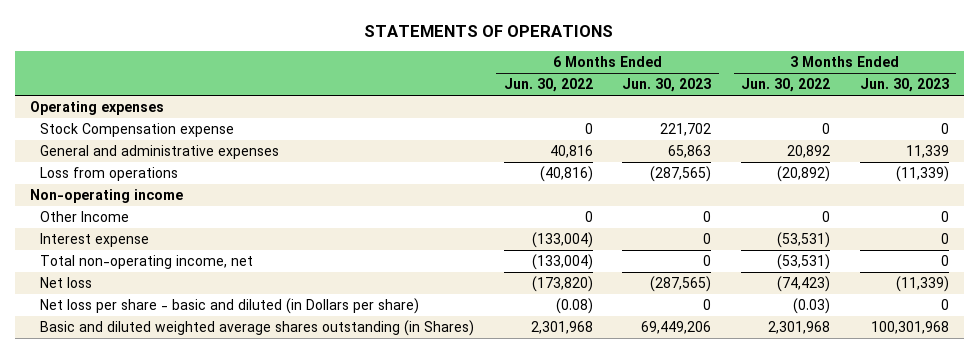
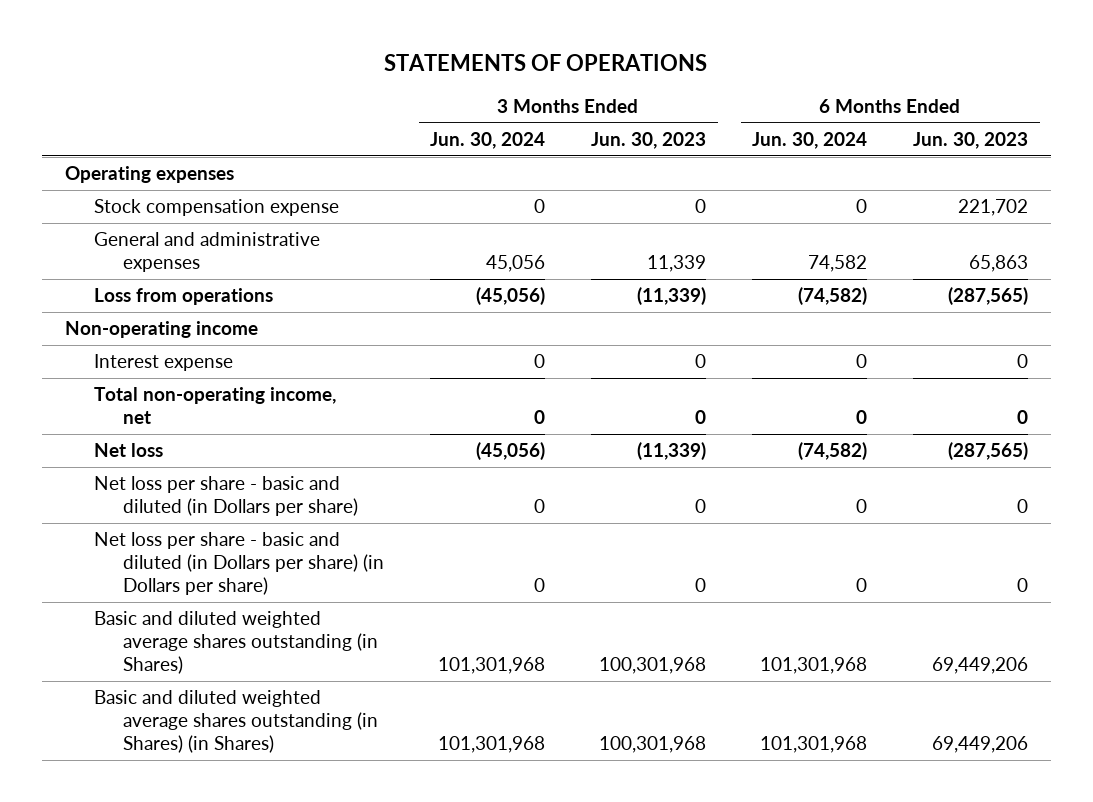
- | 6 Months Ended Jun. 30, 2022 | 6 Months Ended Jun. 30, 2023 | 3 Months Ended Jun. 30, 2022 | 3 Months Ended Jun. 30, 2023
+ | 3 Months Ended Jun. 30, 2024 | 3 Months Ended Jun. 30, 2023 | 6 Months Ended Jun. 30, 2024 | 6 Months Ended Jun. 30, 2023
- Stock Compensation expense | 0 | 221,702 | 0 | 0
+ Stock compensation expense | 0 | 0 | 0 | 221,702
- Other Income | 0 | 0 | 0 | 0
+ Net loss per share - basic and diluted (in Dollars per share) (in Dollars per share) | 0 | 0 | 0 | 0
+ Basic and diluted weighted average shares outstanding (in Shares) (in Shares) | 101,301,968 | 100,301,968 | 101,301,968 | 69,449,206

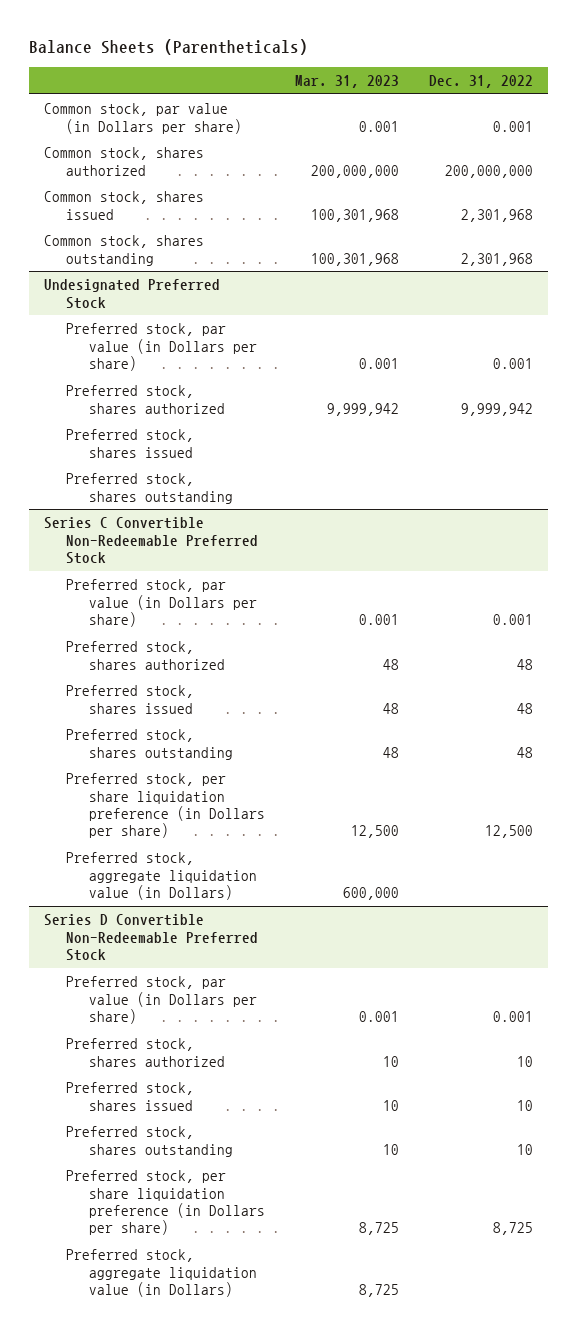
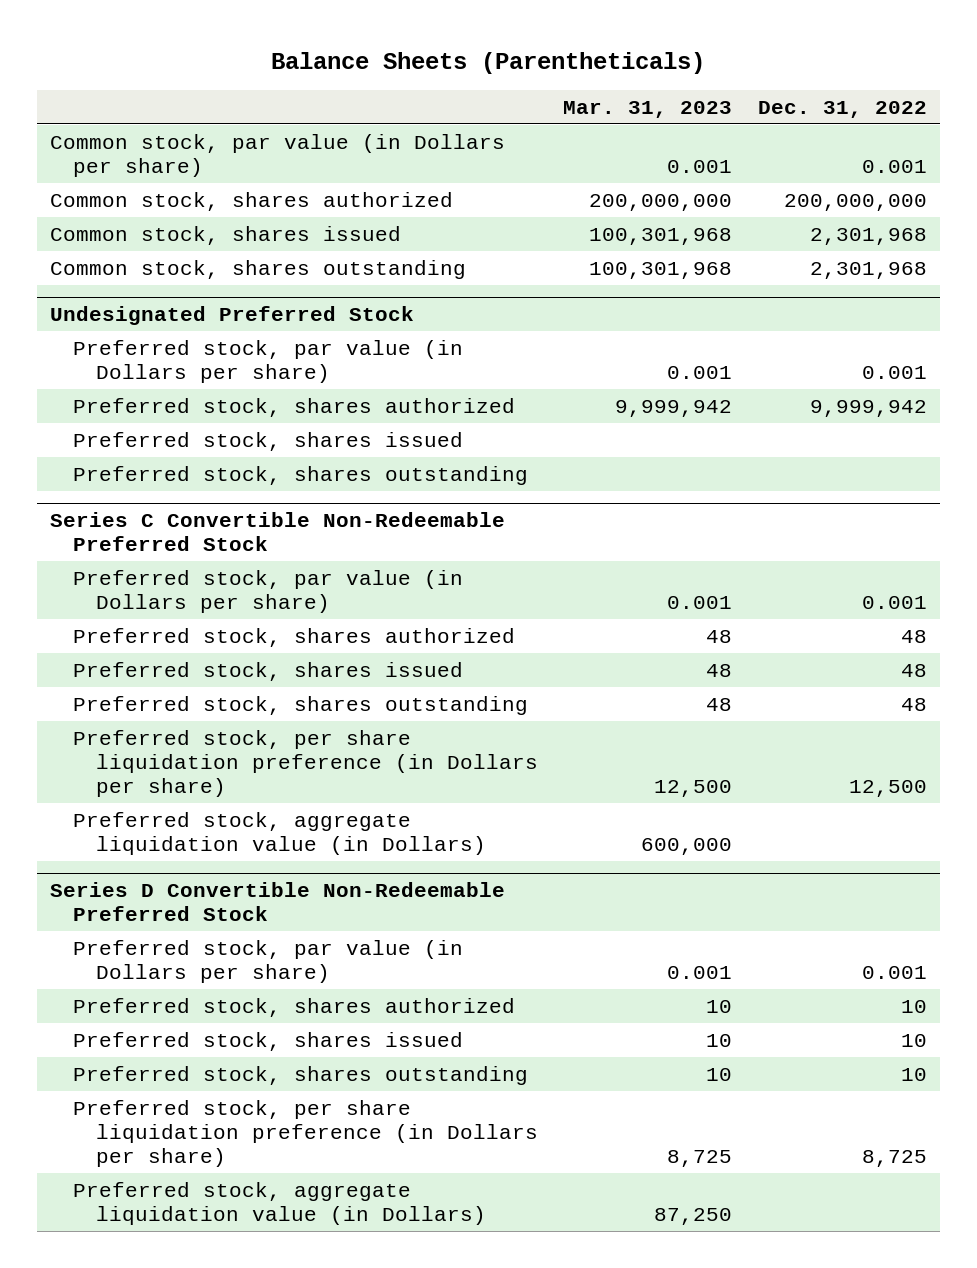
@ Series D Convertible Non-Redeemable Preferred Stock
- Preferred stock, aggregate liquidation value (in Dollars) | 8,725 |
+ Preferred stock, aggregate liquidation value (in Dollars) | 87,250 |

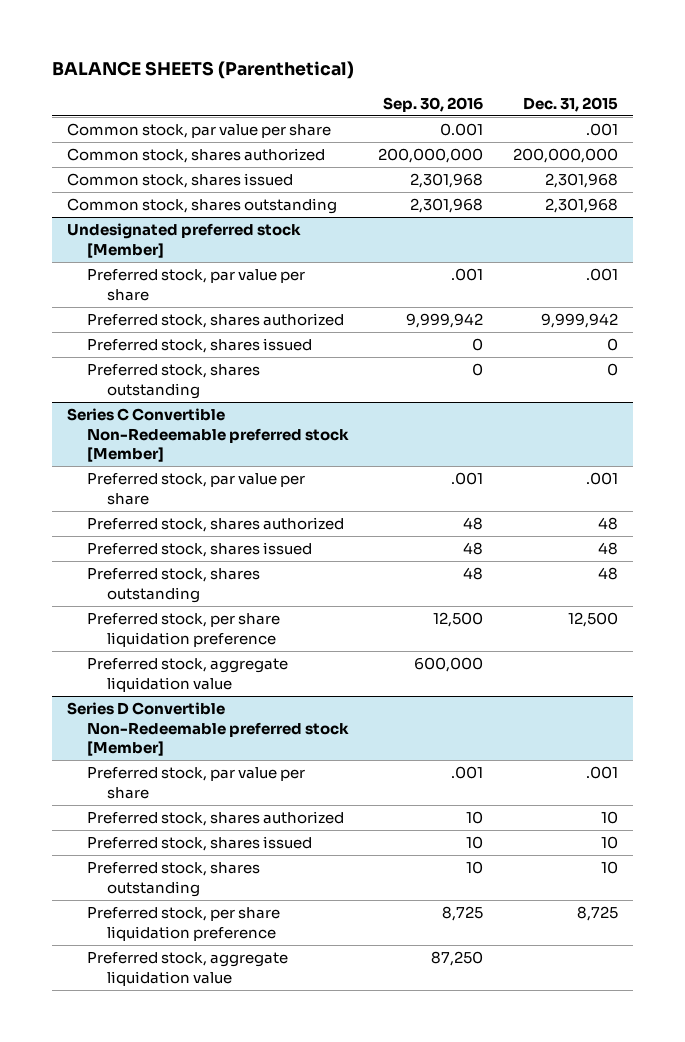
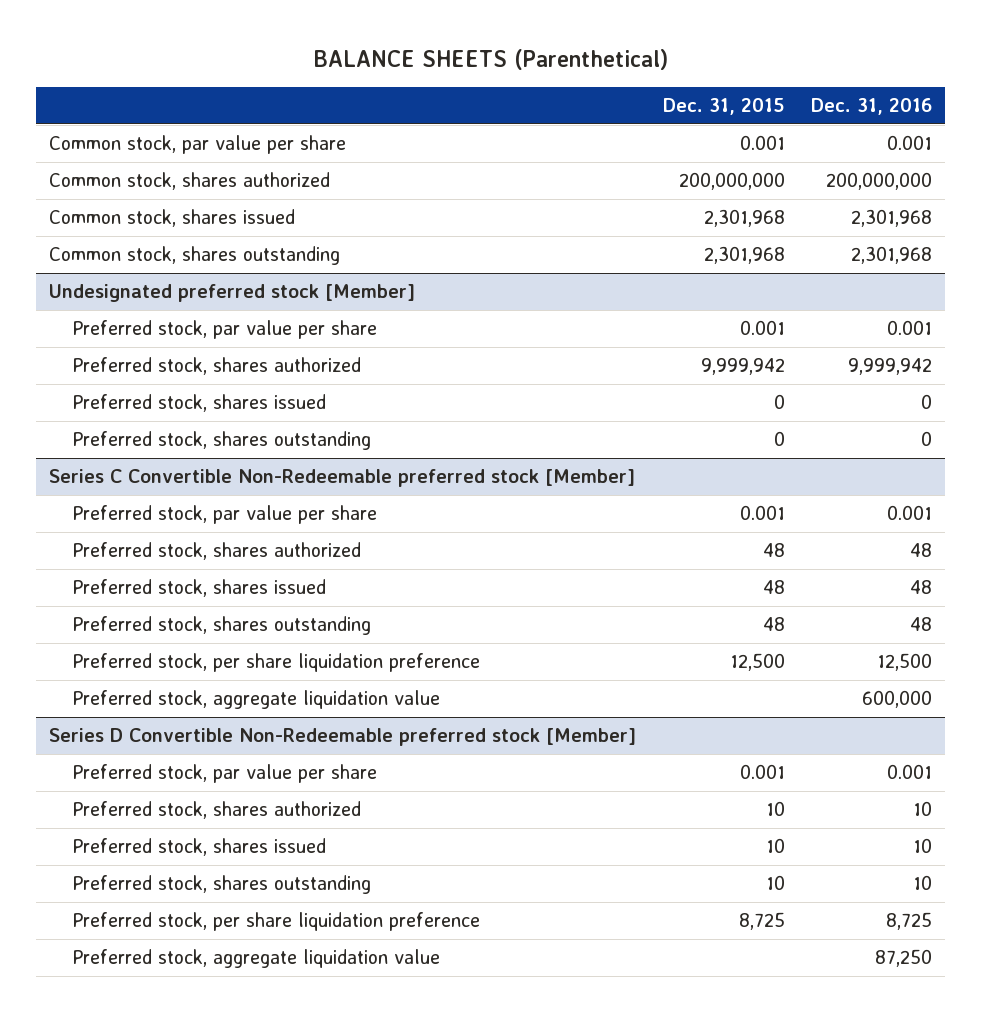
- | Sep. 30, 2016 | Dec. 31, 2015
+ | Dec. 31, 2015 | Dec. 31, 2016
- Common stock, par value per share | 0.001 | .001
+ Common stock, par value per share | 0.001 | 0.001
@ Undesignated preferred stock [Member]
- Preferred stock, par value per share | .001 | .001
+ Preferred stock, par value per share | 0.001 | 0.001
@ Series C Convertible Non-Redeemable preferred stock [Member]
- Preferred stock, par value per share | .001 | .001
+ Preferred stock, par value per share | 0.001 | 0.001
@ Series D Convertible Non-Redeemable preferred stock [Member]
- Preferred stock, par value per share | .001 | .001
+ Preferred stock, par value per share | 0.001 | 0.001

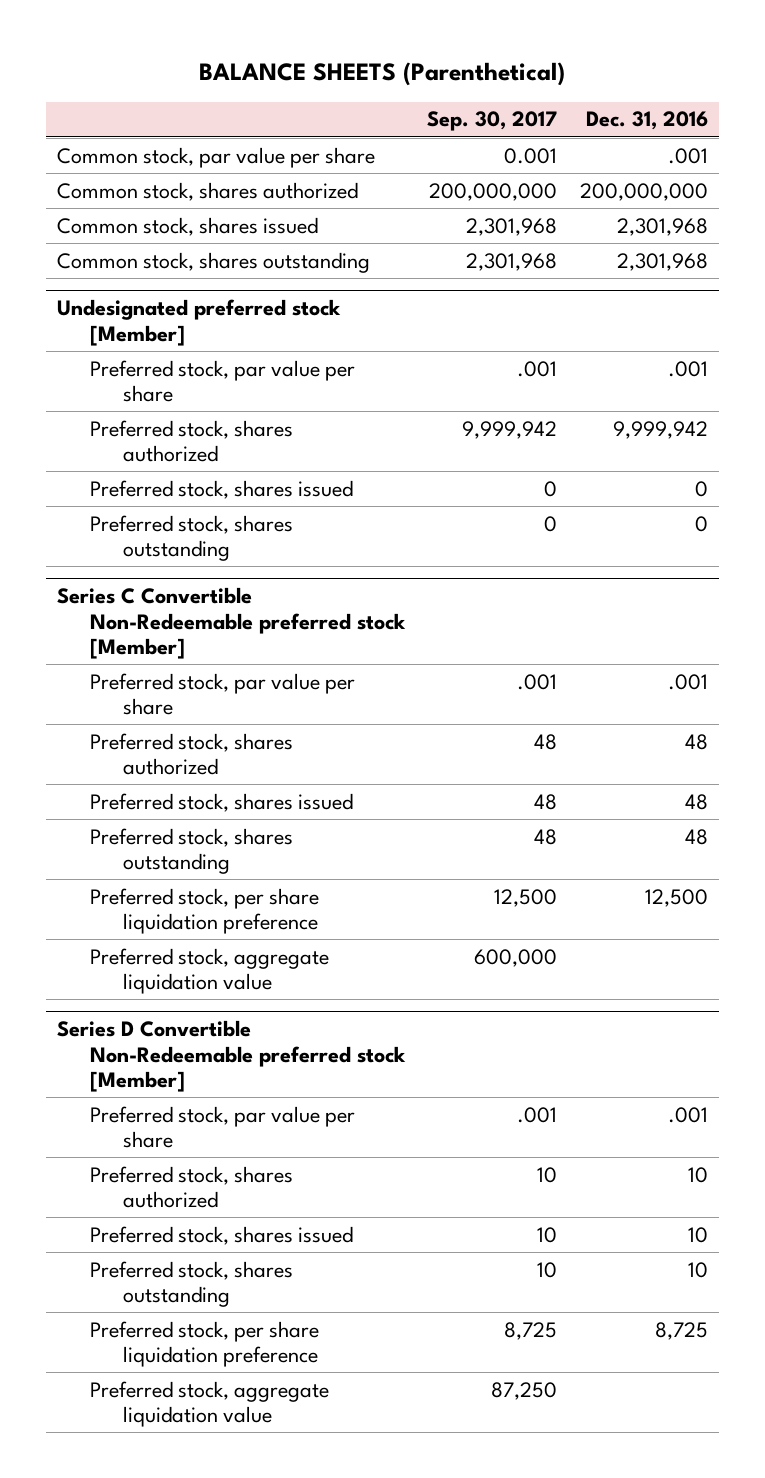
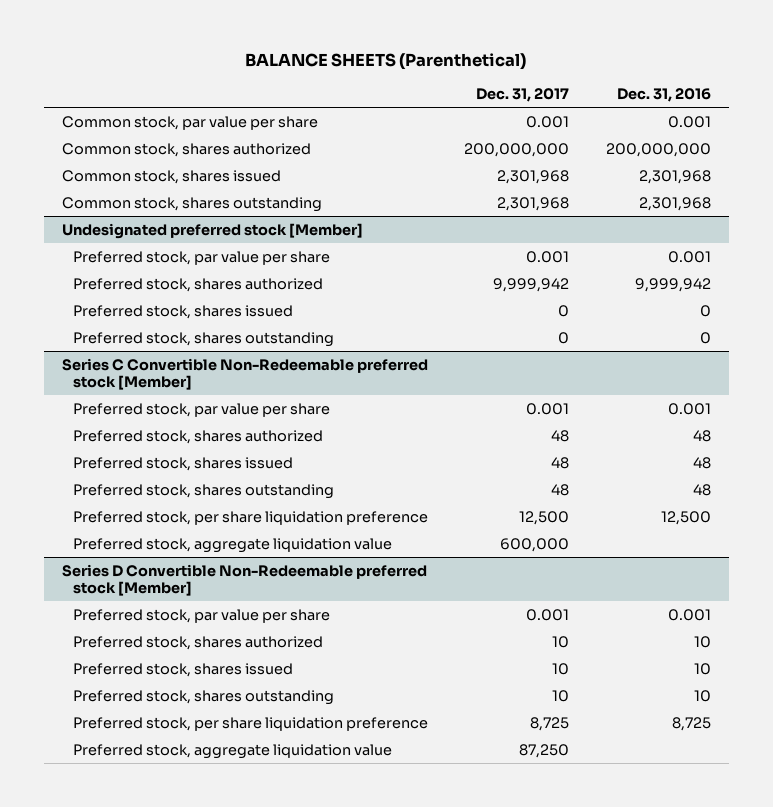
- | Sep. 30, 2017 | Dec. 31, 2016
+ | Dec. 31, 2017 | Dec. 31, 2016
- Common stock, par value per share | 0.001 | .001
+ Common stock, par value per share | 0.001 | 0.001
@ Undesignated preferred stock [Member]
- Preferred stock, par value per share | .001 | .001
+ Preferred stock, par value per share | 0.001 | 0.001
@ Series C Convertible Non-Redeemable preferred stock [Member]
- Preferred stock, par value per share | .001 | .001
+ Preferred stock, par value per share | 0.001 | 0.001
@ Series D Convertible Non-Redeemable preferred stock [Member]
- Preferred stock, par value per share | .001 | .001
+ Preferred stock, par value per share | 0.001 | 0.001

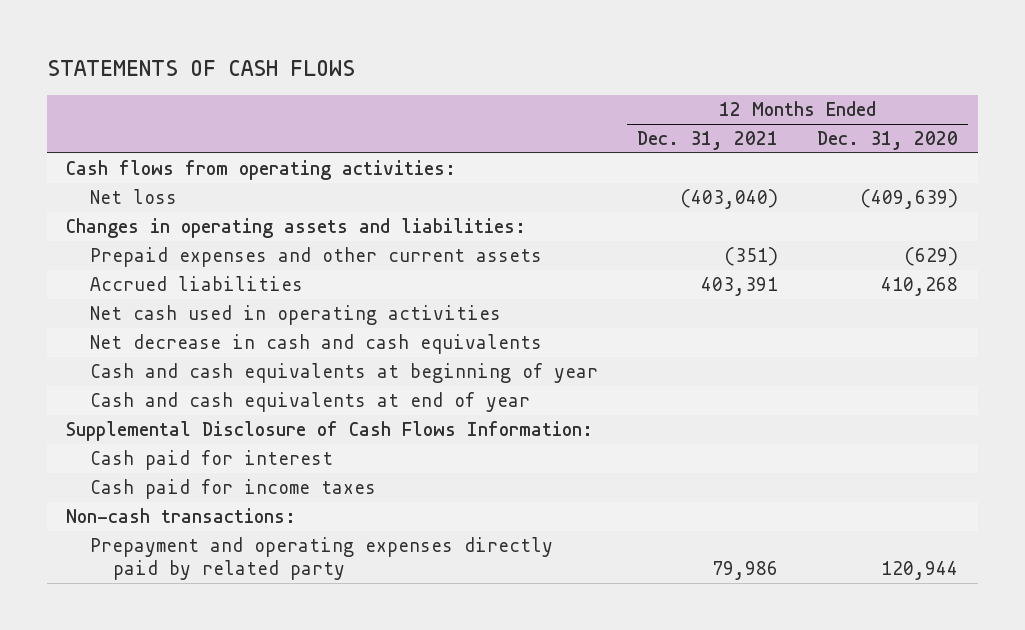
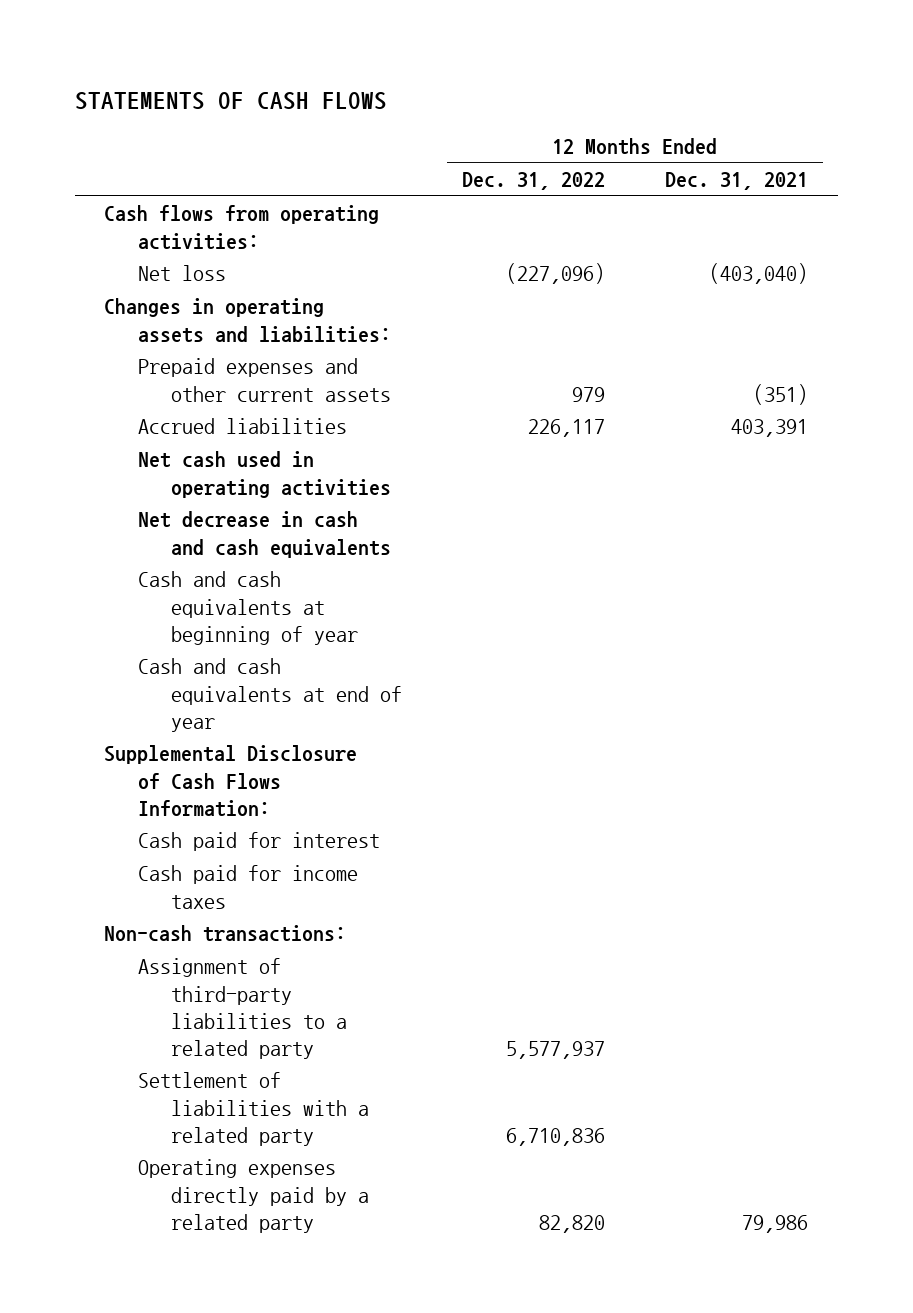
- | 12 Months Ended Dec. 31, 2021 | 12 Months Ended Dec. 31, 2020
+ | 12 Months Ended Dec. 31, 2022 | 12 Months Ended Dec. 31, 2021
- Prepayment and operating expenses directly paid by related party | 79,986 | 120,944
+ Assignment of third-party liabilities to a related party | 5,577,937 |
+ Settlement of liabilities with a related party | 6,710,836 |
+ Operating expenses directly paid by a related party | 82,820 | 79,986

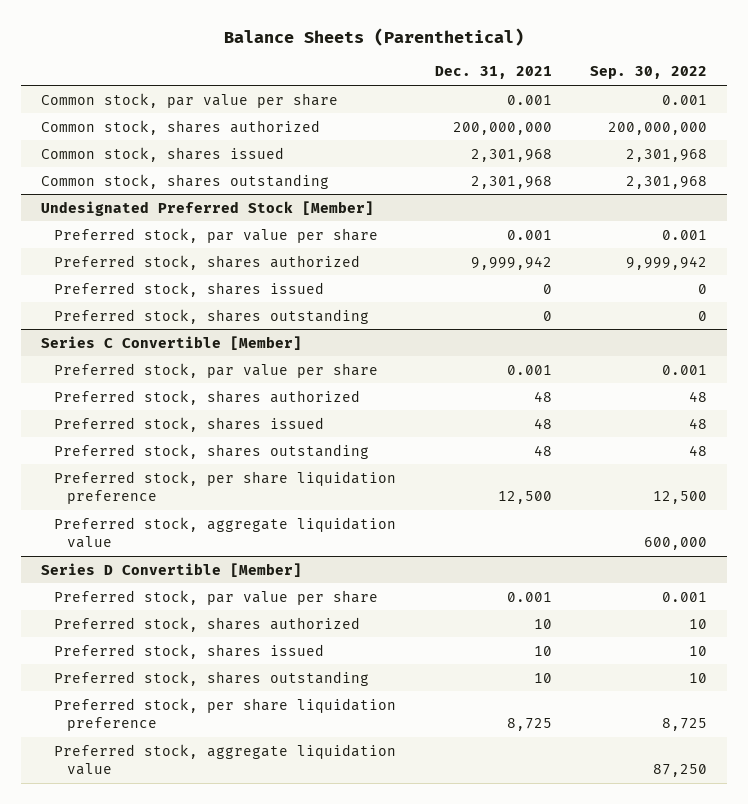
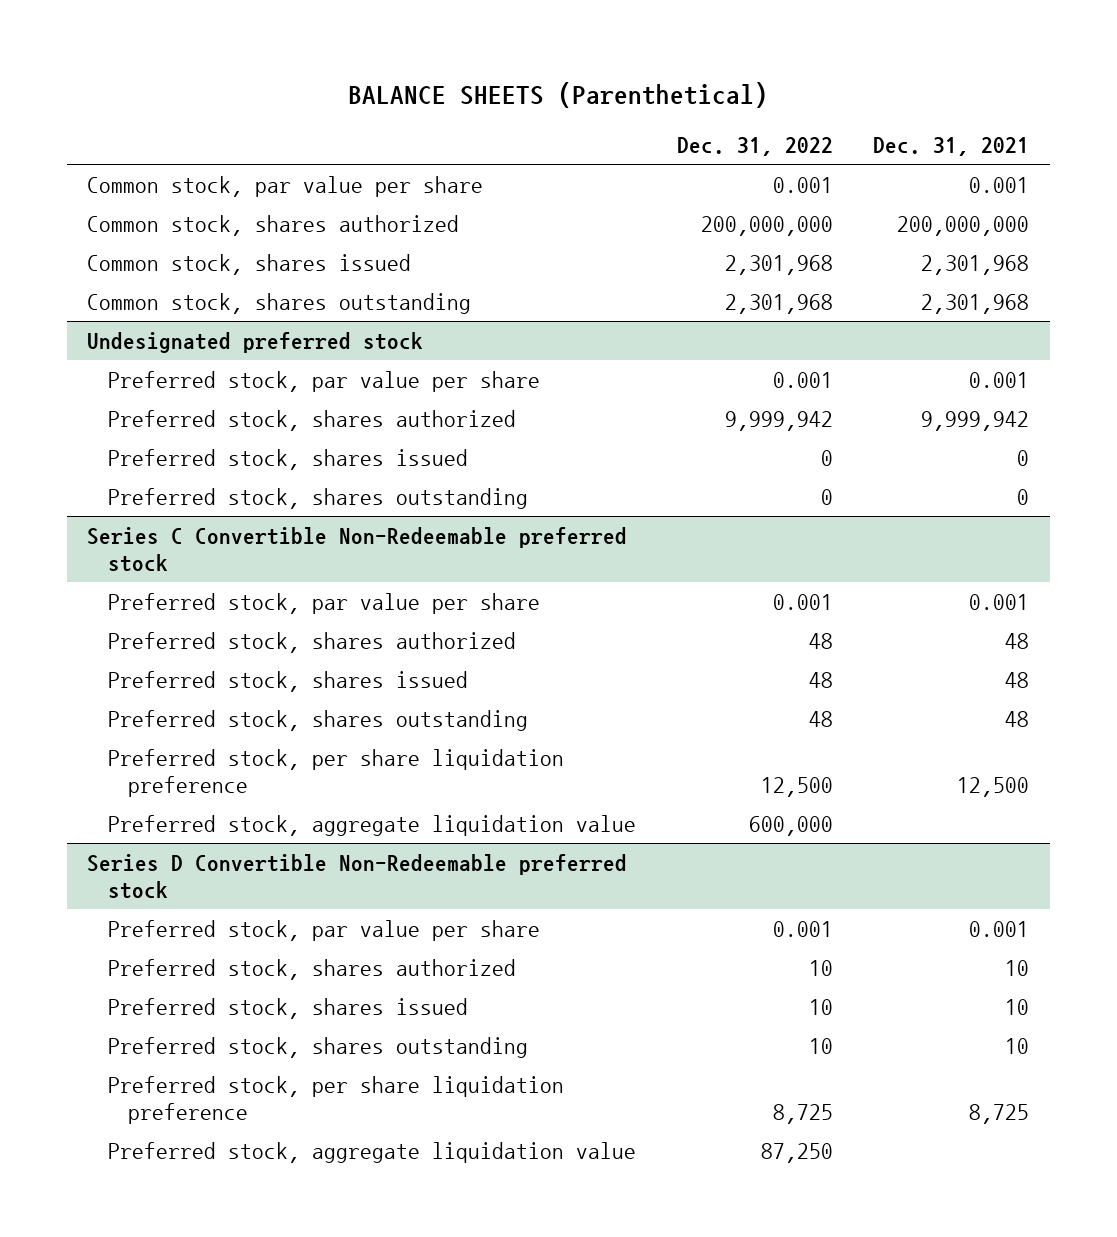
- Balance Sheets (Parenthetical)
+ BALANCE SHEETS (Parenthetical)
- | Dec. 31, 2021 | Sep. 30, 2022
+ | Dec. 31, 2022 | Dec. 31, 2021
- Undesignated Preferred Stock [Member]
+ Undesignated preferred stock
- Series C Convertible [Member]
+ Series C Convertible Non-Redeemable preferred stock
- Series D Convertible [Member]
+ Series D Convertible Non-Redeemable preferred stock

